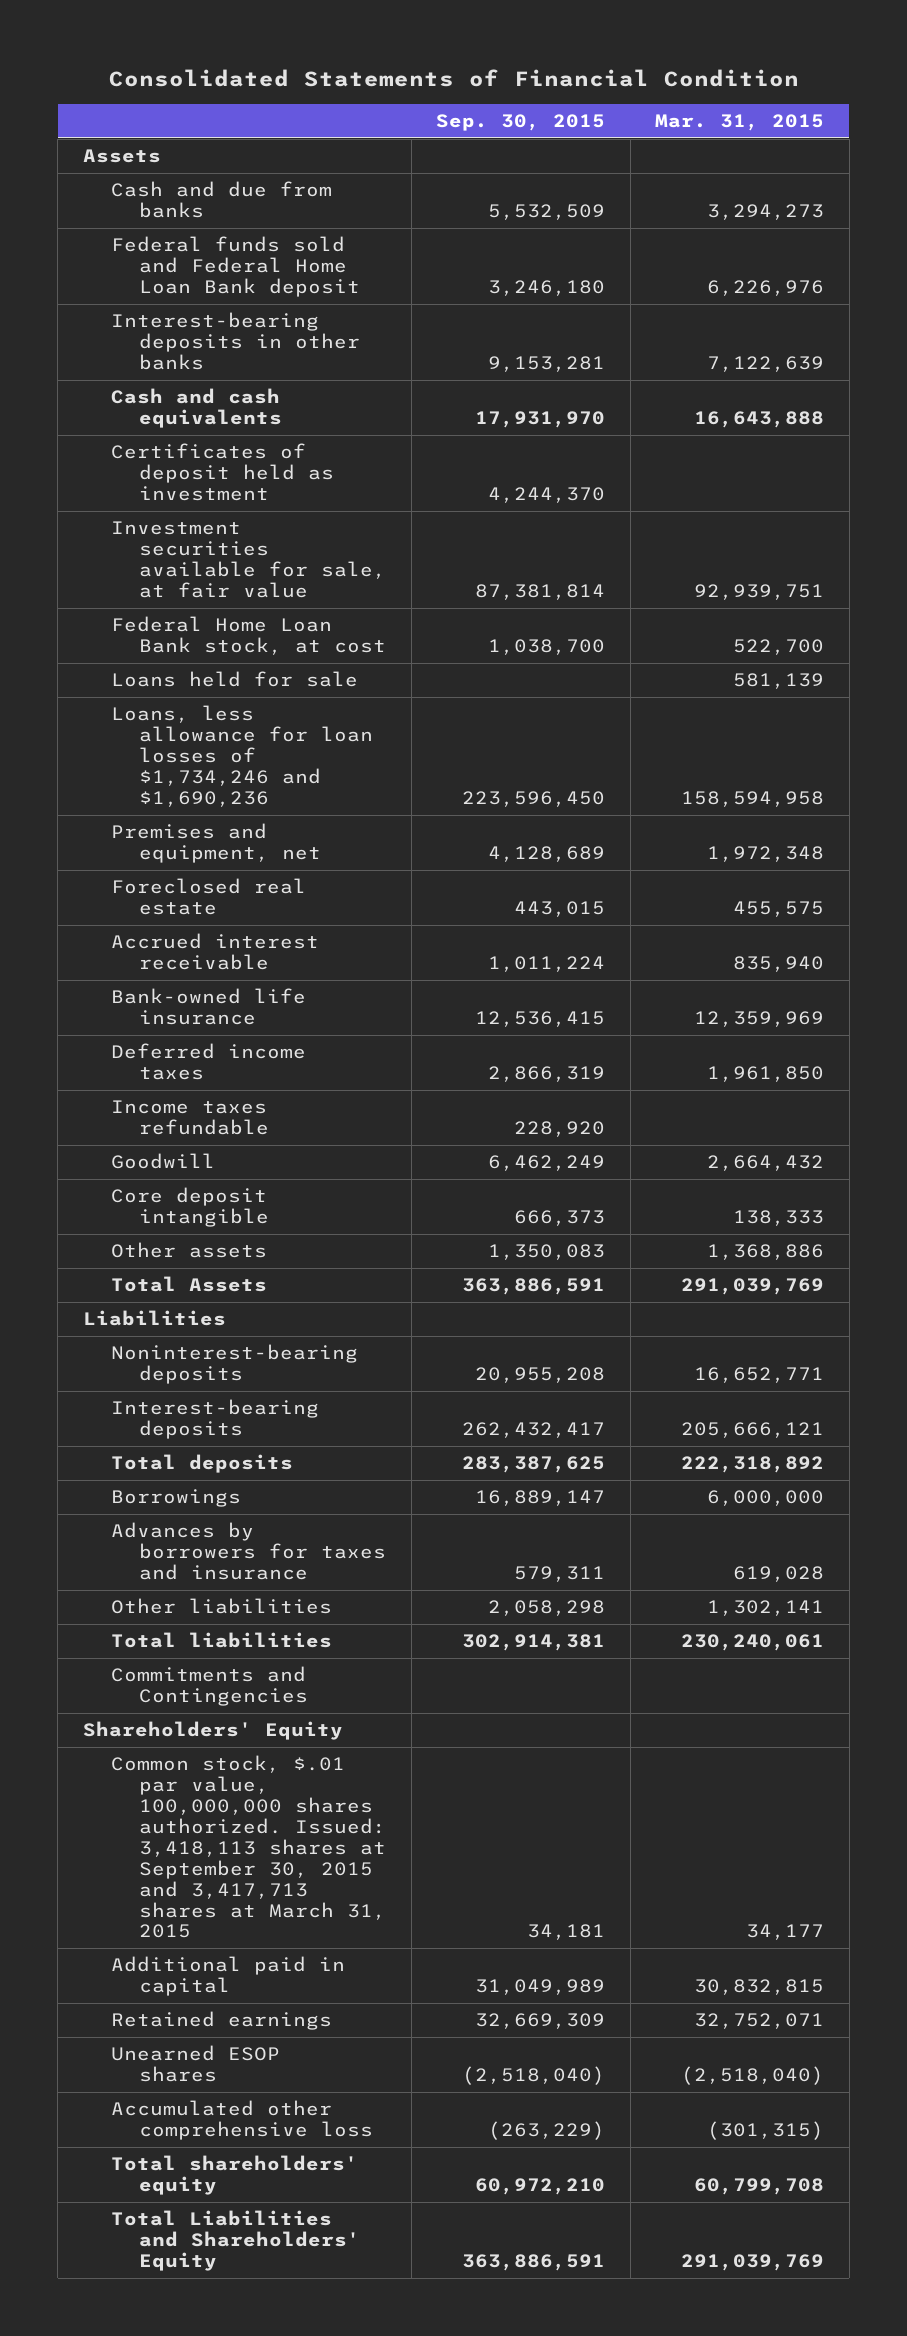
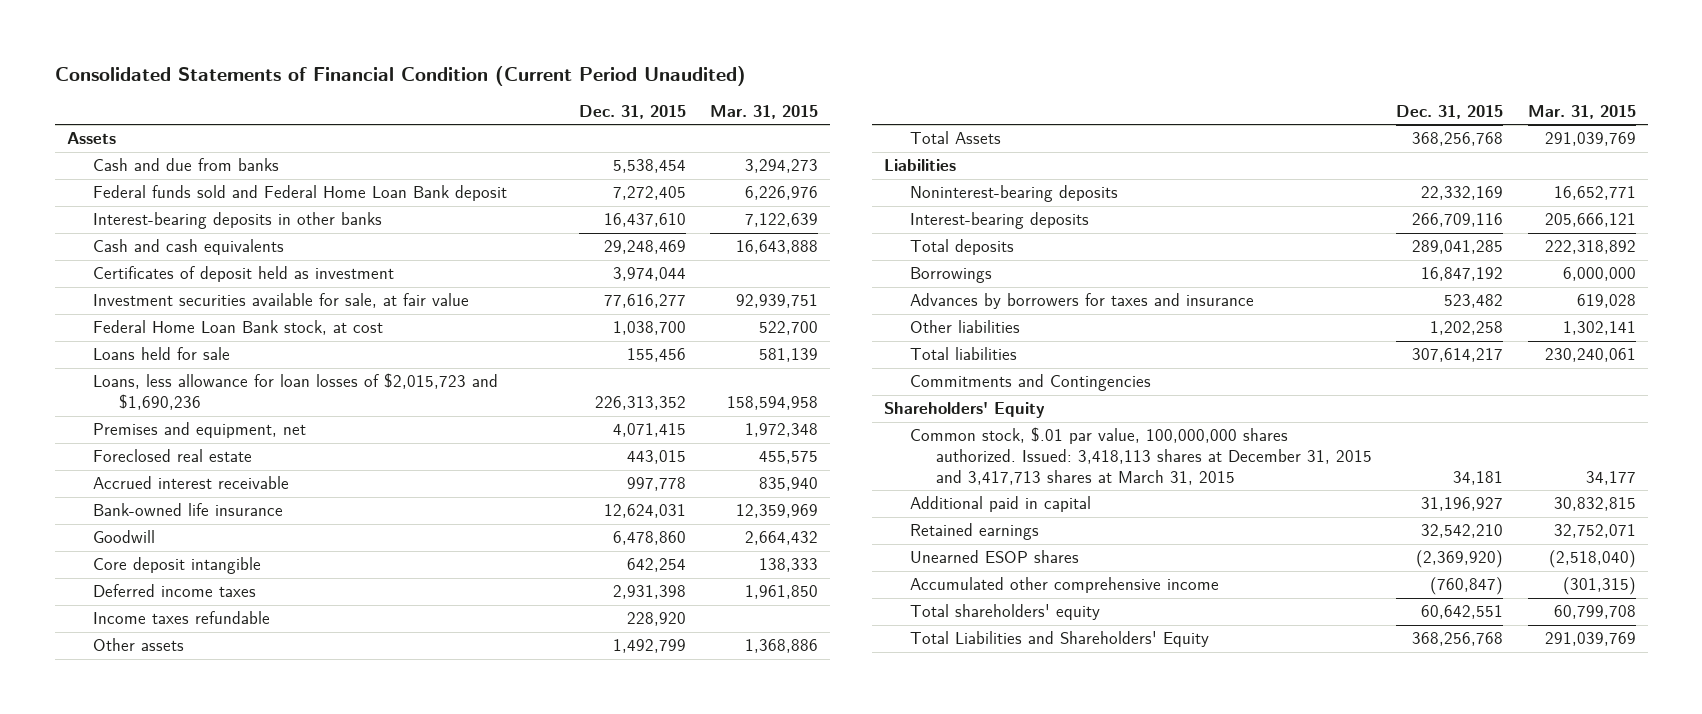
- Consolidated Statements of Financial Condition
+ Consolidated Statements of Financial Condition (Current Period Unaudited)
- | Sep. 30, 2015 | Mar. 31, 2015
+ | Dec. 31, 2015 | Mar. 31, 2015
- Loans, less allowance for loan losses of $1,734,246 and $1,690,236 | 223,596,450 | 158,594,958
+ Loans, less allowance for loan losses of $2,015,723 and $1,690,236 | 226,313,352 | 158,594,958
moved down: Deferred income taxes | 2,931,398 | 1,961,850
moved down: Income taxes refundable | 228,920 |
- Common stock, $.01 par value, 100,000,000 shares authorized. Issued: 3,418,113 shares at September 30, 2015 and 3,417,713 shares at March 31, 2015 | 34,181 | 34,177
+ Common stock, $.01 par value, 100,000,000 shares authorized. Issued: 3,418,113 shares at December 31, 2015 and 3,417,713 shares at March 31, 2015 | 34,181 | 34,177
- Accumulated other comprehensive loss | (263,229) | (301,315)
+ Accumulated other comprehensive income | (760,847) | (301,315)

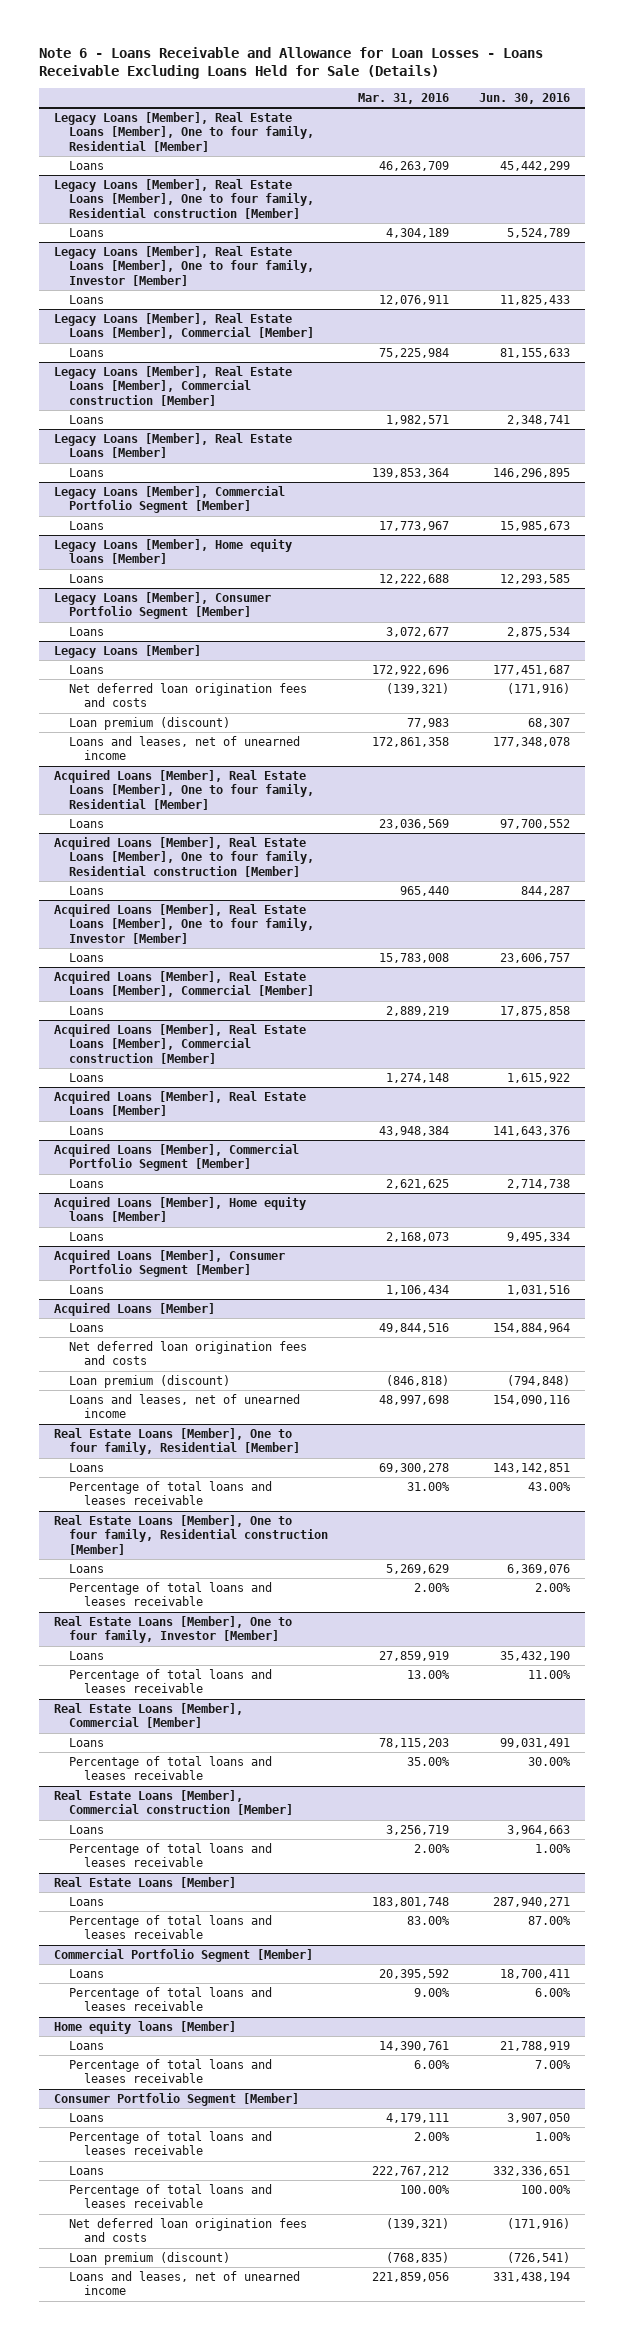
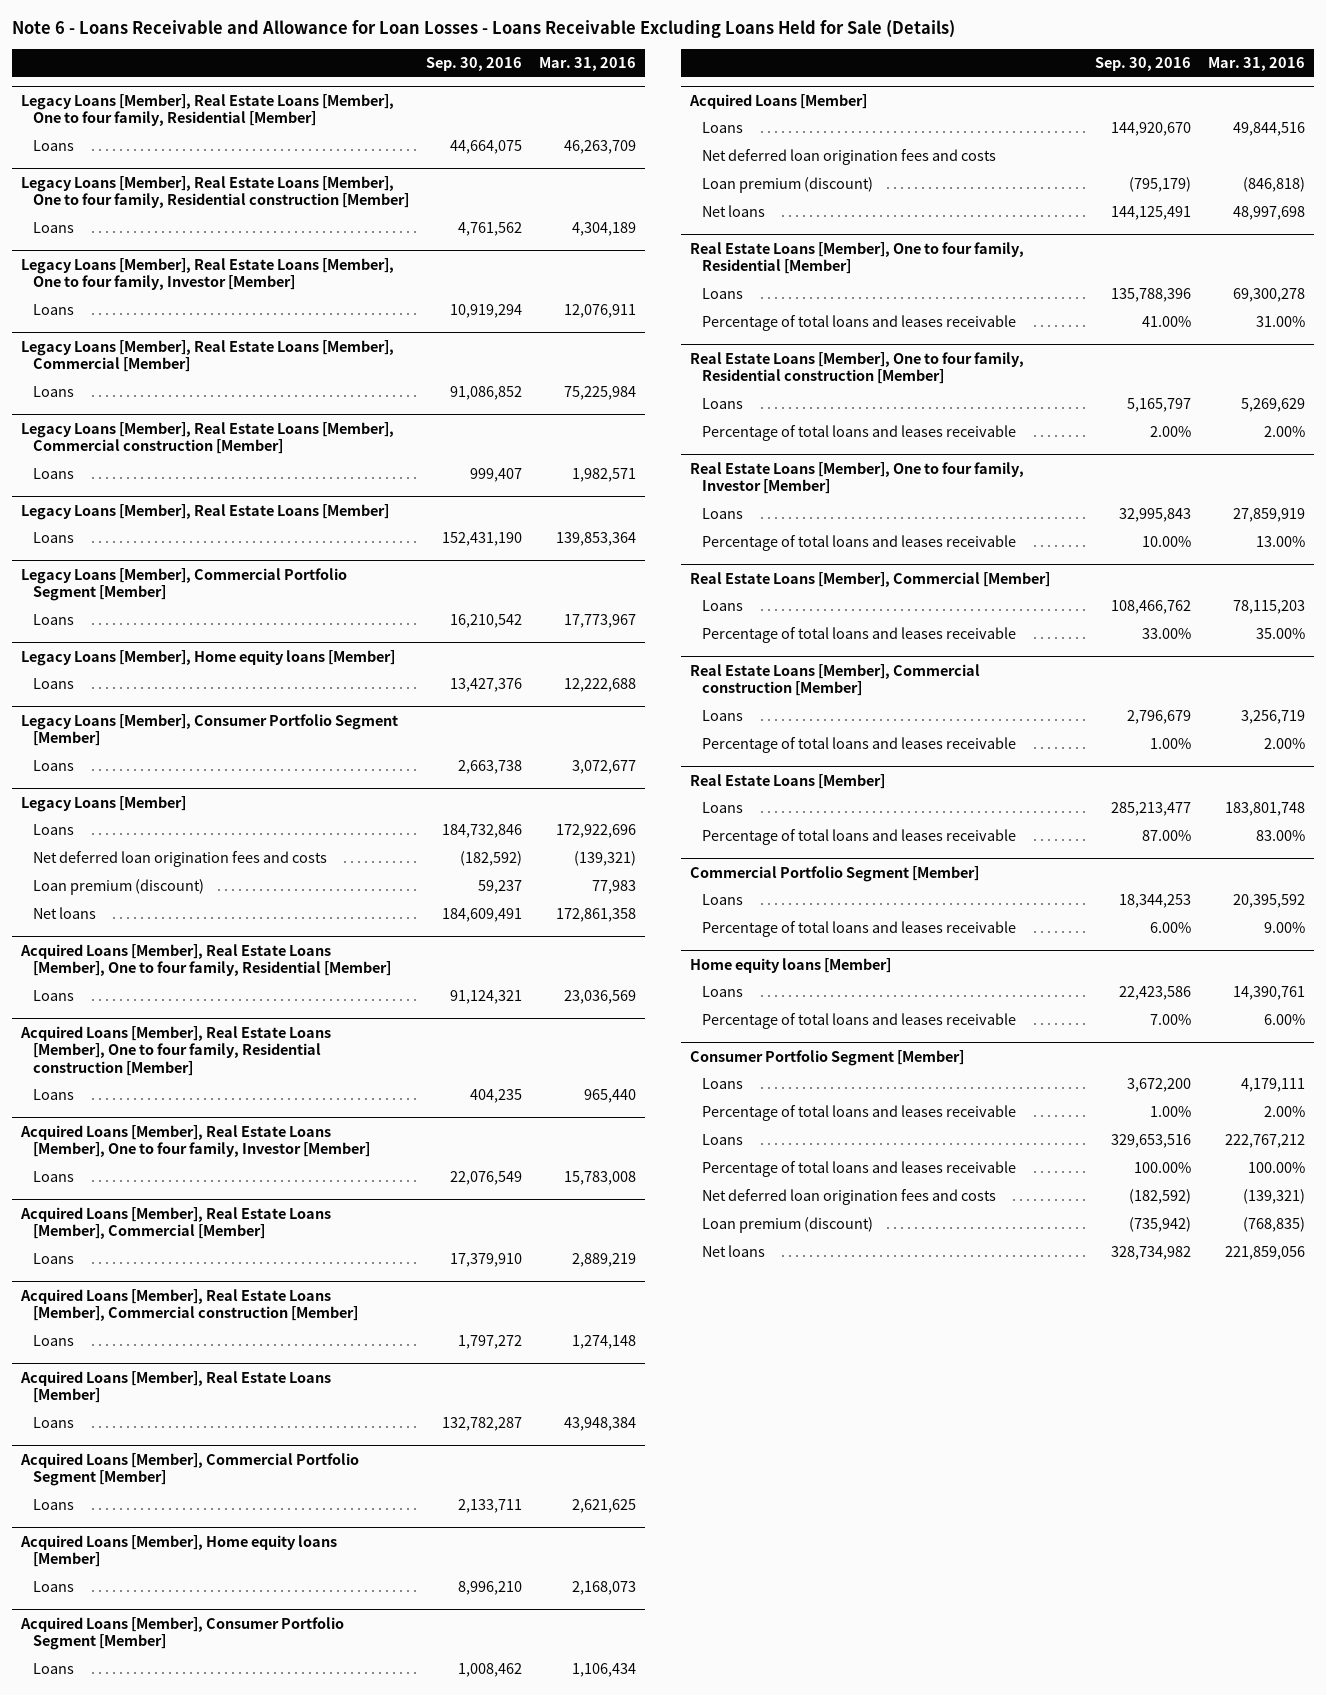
- | Mar. 31, 2016 | Jun. 30, 2016
+ | Sep. 30, 2016 | Mar. 31, 2016
@ Legacy Loans [Member]
- Loans and leases, net of unearned income | 172,861,358 | 177,348,078
+ Net loans | 184,609,491 | 172,861,358
@ Acquired Loans [Member]
- Loans and leases, net of unearned income | 48,997,698 | 154,090,116
+ Net loans | 144,125,491 | 48,997,698
@ Consumer Portfolio Segment [Member]
- Loans and leases, net of unearned income | 221,859,056 | 331,438,194
+ Net loans | 328,734,982 | 221,859,056

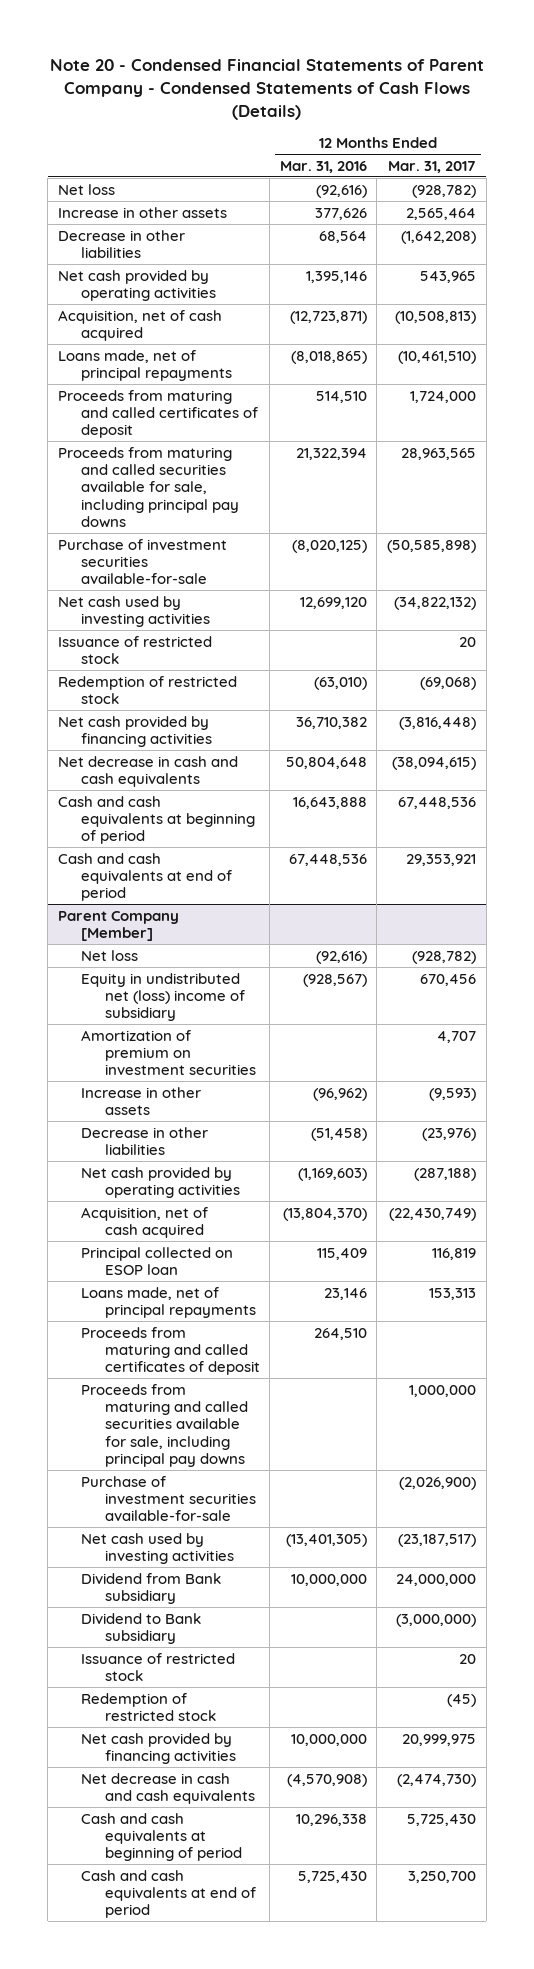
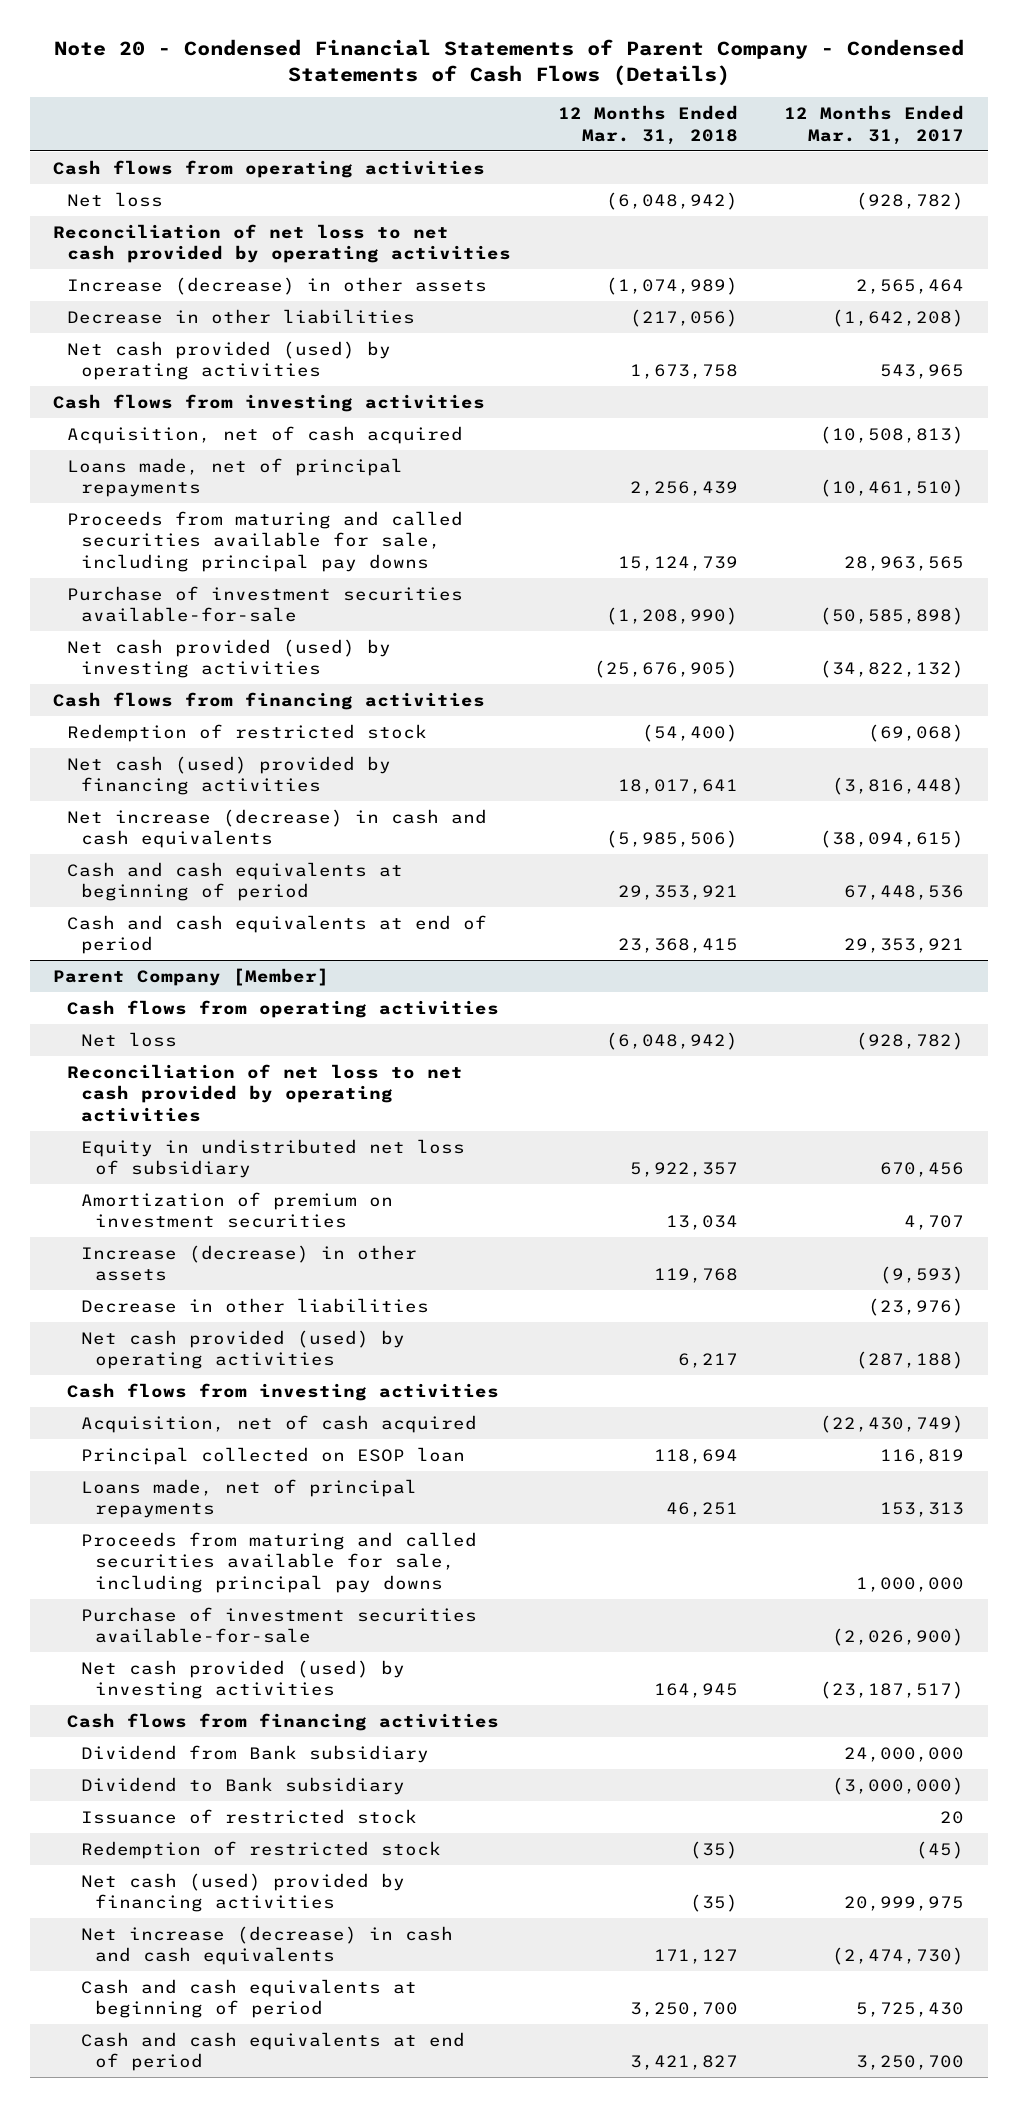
- | 12 Months Ended Mar. 31, 2016 | 12 Months Ended Mar. 31, 2017
+ | 12 Months Ended Mar. 31, 2018 | 12 Months Ended Mar. 31, 2017
+ Cash flows from operating activities
- Increase in other assets | 377,626 | 2,565,464
+ Reconciliation of net loss to net cash provided by operating activities
+ Increase (decrease) in other assets | (1,074,989) | 2,565,464
- Net cash provided by operating activities | 1,395,146 | 543,965
+ Net cash provided (used) by operating activities | 1,673,758 | 543,965
+ Cash flows from investing activities
- Proceeds from maturing and called certificates of deposit | 514,510 | 1,724,000
- Net cash used by investing activities | 12,699,120 | (34,822,132)
- Issuance of restricted stock | | 20
+ Net cash provided (used) by investing activities | (25,676,905) | (34,822,132)
+ Cash flows from financing activities
- Net cash provided by financing activities | 36,710,382 | (3,816,448)
- Net decrease in cash and cash equivalents | 50,804,648 | (38,094,615)
+ Net cash (used) provided by financing activities | 18,017,641 | (3,816,448)
+ Net increase (decrease) in cash and cash equivalents | (5,985,506) | (38,094,615)
@ Parent Company [Member]
+ Cash flows from operating activities
- Equity in undistributed net (loss) income of subsidiary | (928,567) | 670,456
+ Reconciliation of net loss to net cash provided by operating activities
+ Equity in undistributed net loss of subsidiary | 5,922,357 | 670,456
- Increase in other assets | (96,962) | (9,593)
+ Increase (decrease) in other assets | 119,768 | (9,593)
- Net cash provided by operating activities | (1,169,603) | (287,188)
+ Net cash provided (used) by operating activities | 6,217 | (287,188)
+ Cash flows from investing activities
- Proceeds from maturing and called certificates of deposit | 264,510 |
- Net cash used by investing activities | (13,401,305) | (23,187,517)
+ Net cash provided (used) by investing activities | 164,945 | (23,187,517)
+ Cash flows from financing activities
- Net cash provided by financing activities | 10,000,000 | 20,999,975
- Net decrease in cash and cash equivalents | (4,570,908) | (2,474,730)
+ Net cash (used) provided by financing activities | (35) | 20,999,975
+ Net increase (decrease) in cash and cash equivalents | 171,127 | (2,474,730)

